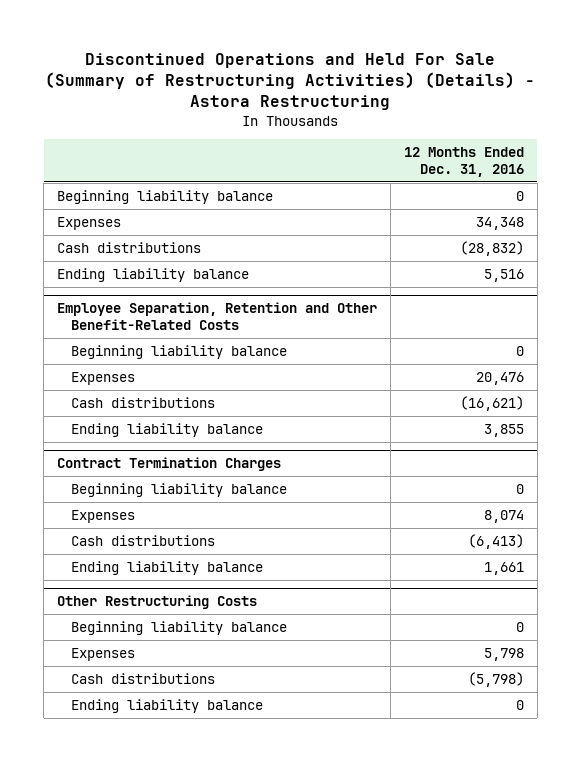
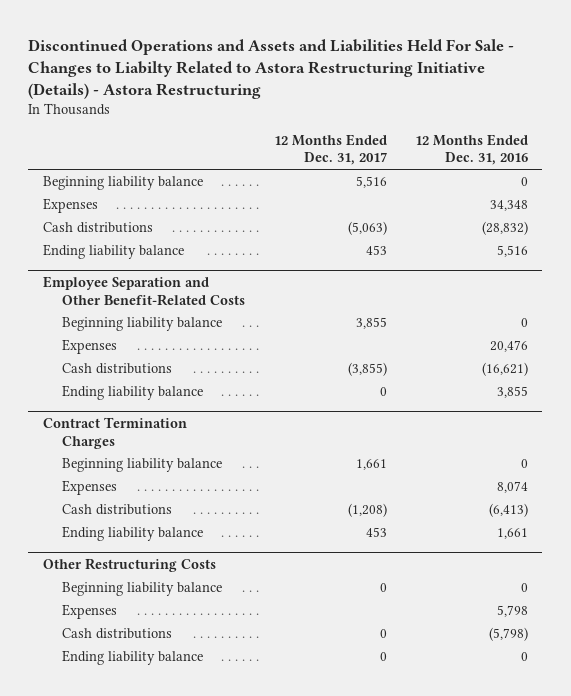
- Discontinued Operations and Held For Sale (Summary of Restructuring Activities) (Details) - Astora Restructuring
+ Discontinued Operations and Assets and Liabilities Held For Sale - Changes to Liabilty Related to Astora Restructuring Initiative (Details) - Astora Restructuring
- | 12 Months Ended Dec. 31, 2016
+ | 12 Months Ended Dec. 31, 2017 | 12 Months Ended Dec. 31, 2016
- Employee Separation, Retention and Other Benefit-Related Costs
+ Employee Separation and Other Benefit-Related Costs

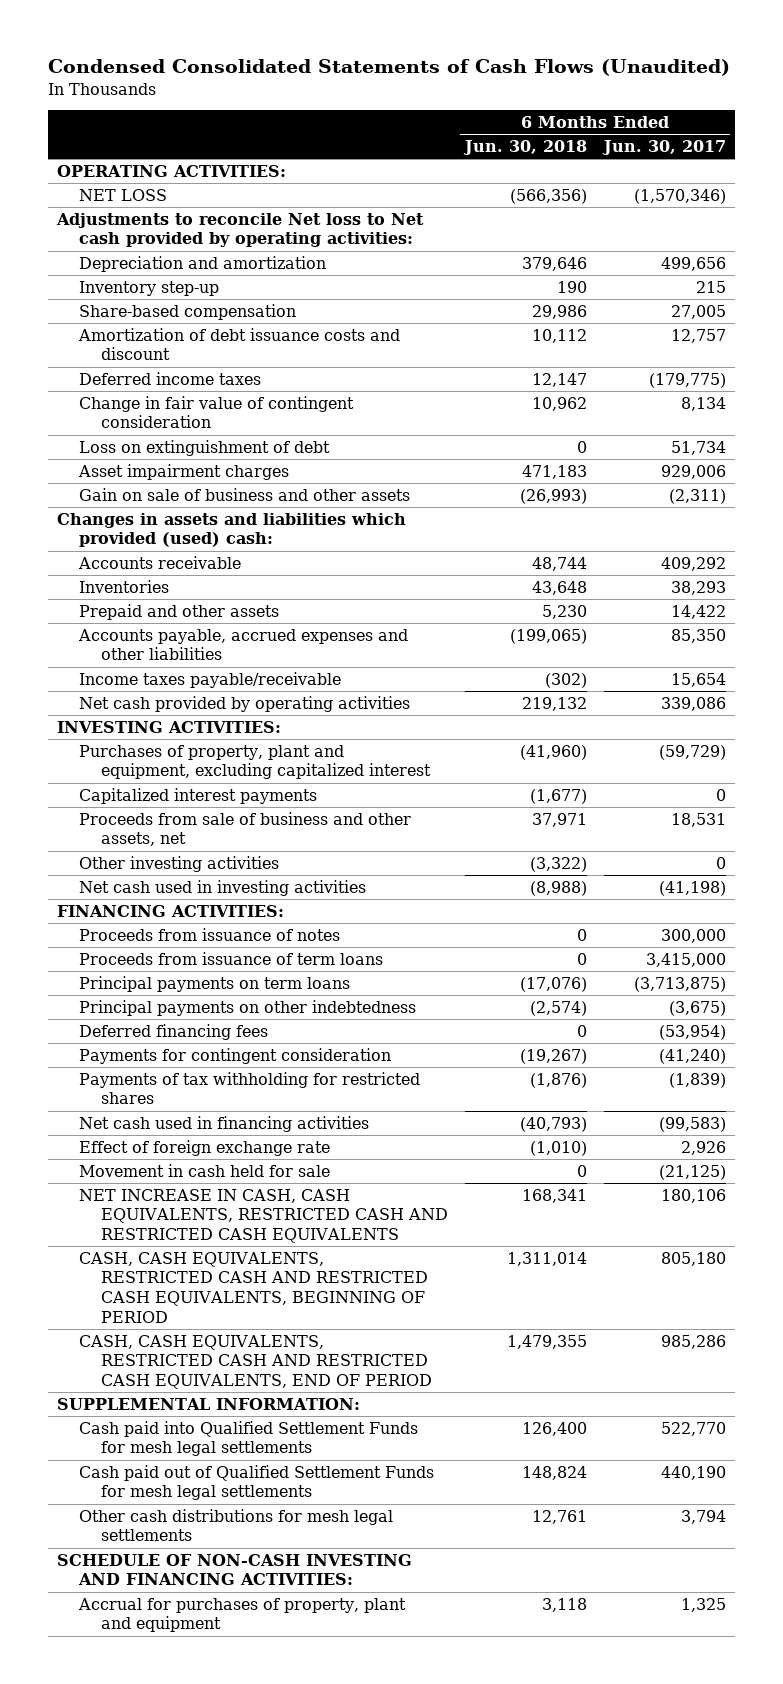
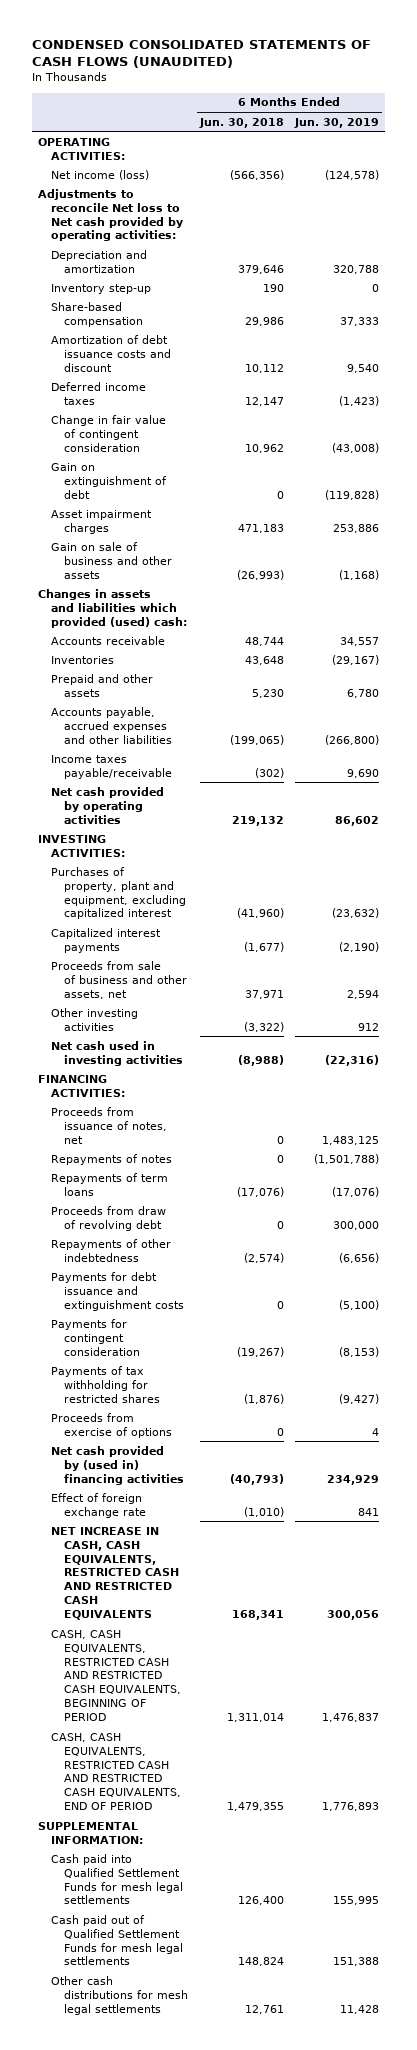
- Condensed Consolidated Statements of Cash Flows (Unaudited)
+ CONDENSED CONSOLIDATED STATEMENTS OF CASH FLOWS (UNAUDITED)
- | 6 Months Ended Jun. 30, 2018 | 6 Months Ended Jun. 30, 2017
+ | 6 Months Ended Jun. 30, 2018 | 6 Months Ended Jun. 30, 2019
- NET LOSS | (566,356) | (1,570,346)
+ Net income (loss) | (566,356) | (124,578)
- Loss on extinguishment of debt | 0 | 51,734
+ Gain on extinguishment of debt | 0 | (119,828)
- Proceeds from issuance of notes | 0 | 300,000
- Proceeds from issuance of term loans | 0 | 3,415,000
- Principal payments on term loans | (17,076) | (3,713,875)
- Principal payments on other indebtedness | (2,574) | (3,675)
- Deferred financing fees | 0 | (53,954)
+ Proceeds from issuance of notes, net | 0 | 1,483,125
+ Repayments of notes | 0 | (1,501,788)
+ Repayments of term loans | (17,076) | (17,076)
+ Proceeds from draw of revolving debt | 0 | 300,000
+ Repayments of other indebtedness | (2,574) | (6,656)
+ Payments for debt issuance and extinguishment costs | 0 | (5,100)
- Net cash used in financing activities | (40,793) | (99,583)
+ Proceeds from exercise of options | 0 | 4
+ Net cash provided by (used in) financing activities | (40,793) | 234,929
- Movement in cash held for sale | 0 | (21,125)
- SCHEDULE OF NON-CASH INVESTING AND FINANCING ACTIVITIES:
- Accrual for purchases of property, plant and equipment | 3,118 | 1,325

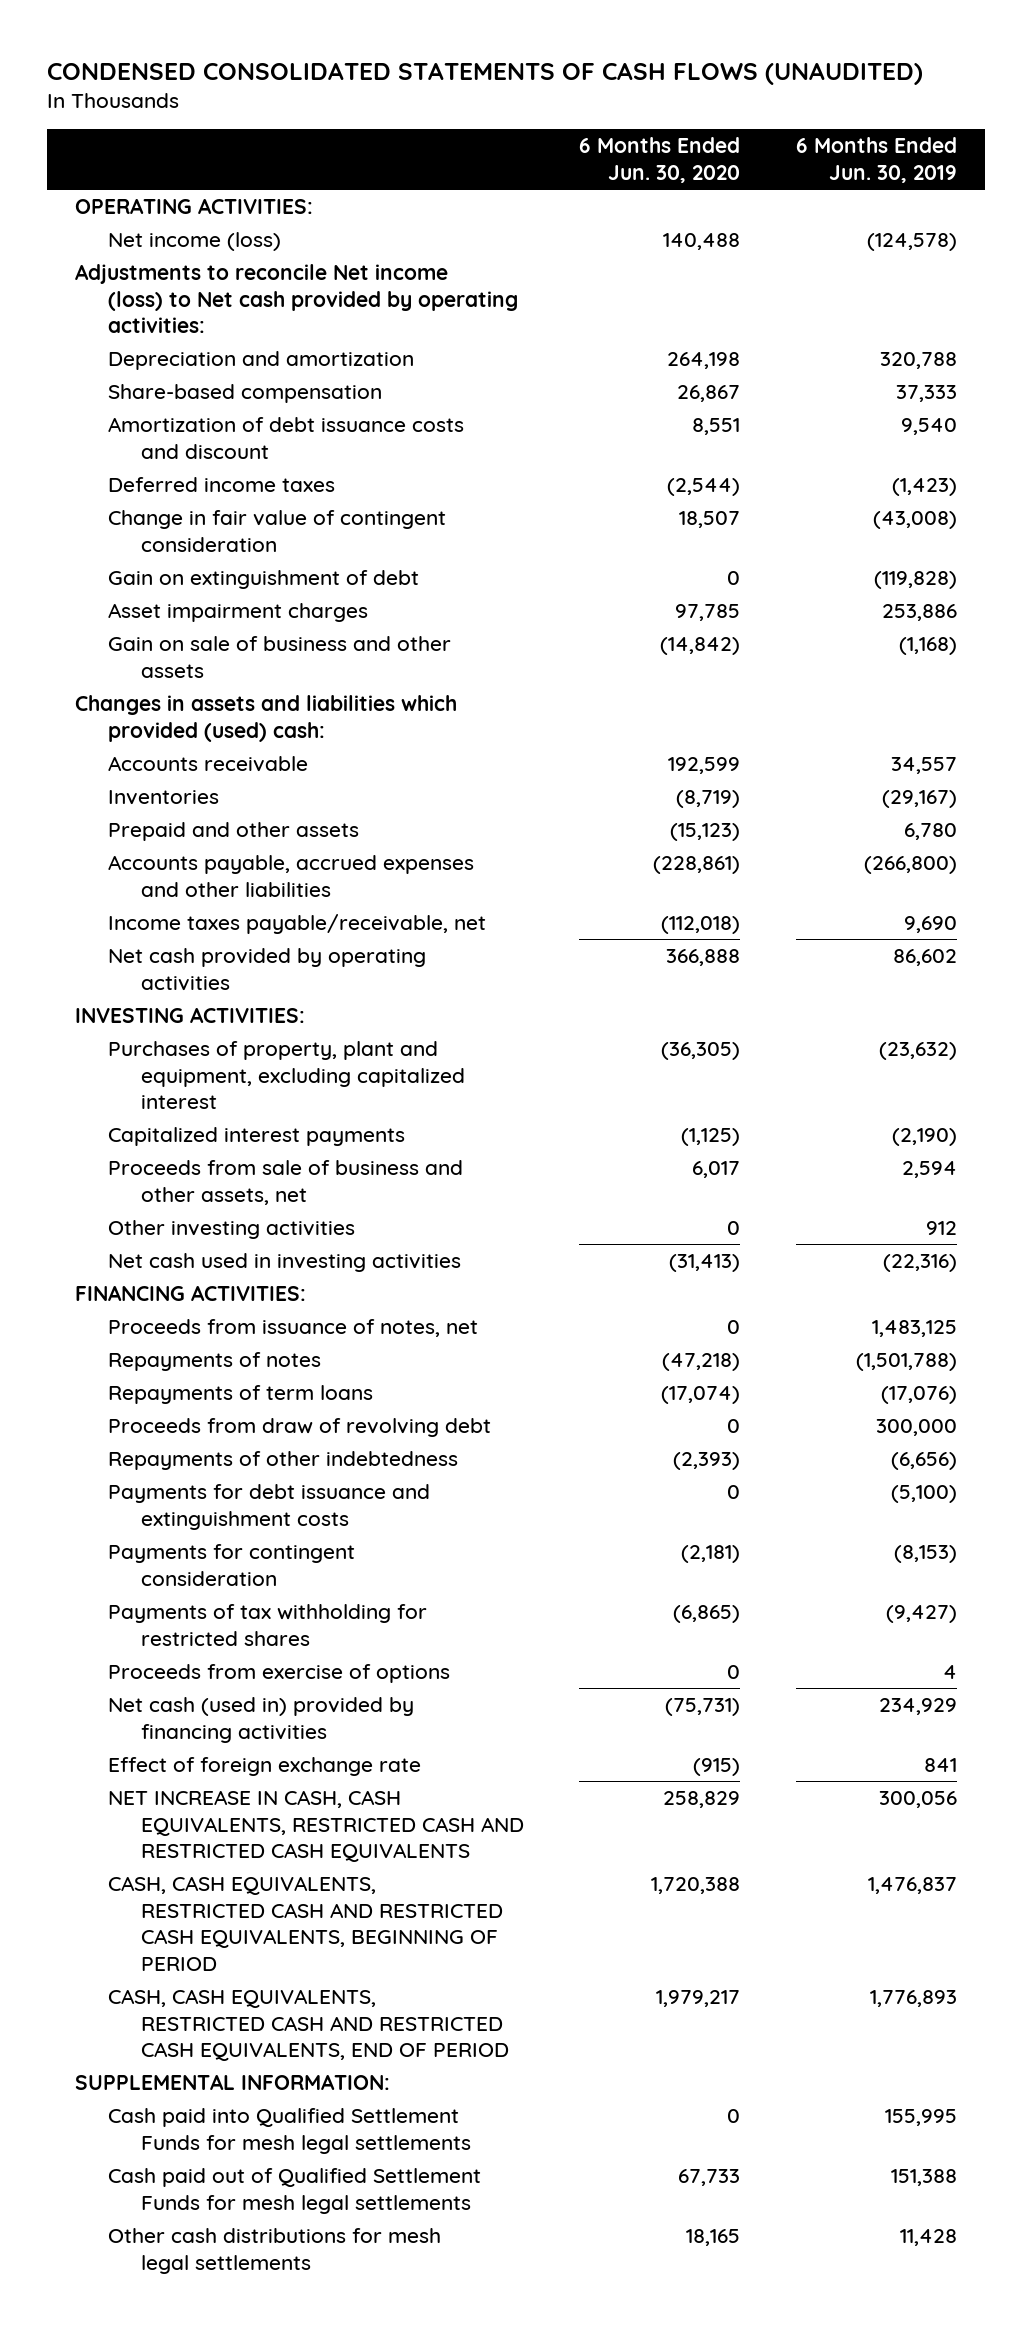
- | 6 Months Ended Jun. 30, 2018 | 6 Months Ended Jun. 30, 2019
+ | 6 Months Ended Jun. 30, 2020 | 6 Months Ended Jun. 30, 2019
- Adjustments to reconcile Net loss to Net cash provided by operating activities:
+ Adjustments to reconcile Net income (loss) to Net cash provided by operating activities:
- Inventory step-up | 190 | 0
- Income taxes payable/receivable | (302) | 9,690
+ Income taxes payable/receivable, net | (112,018) | 9,690
- Net cash provided by (used in) financing activities | (40,793) | 234,929
+ Net cash (used in) provided by financing activities | (75,731) | 234,929

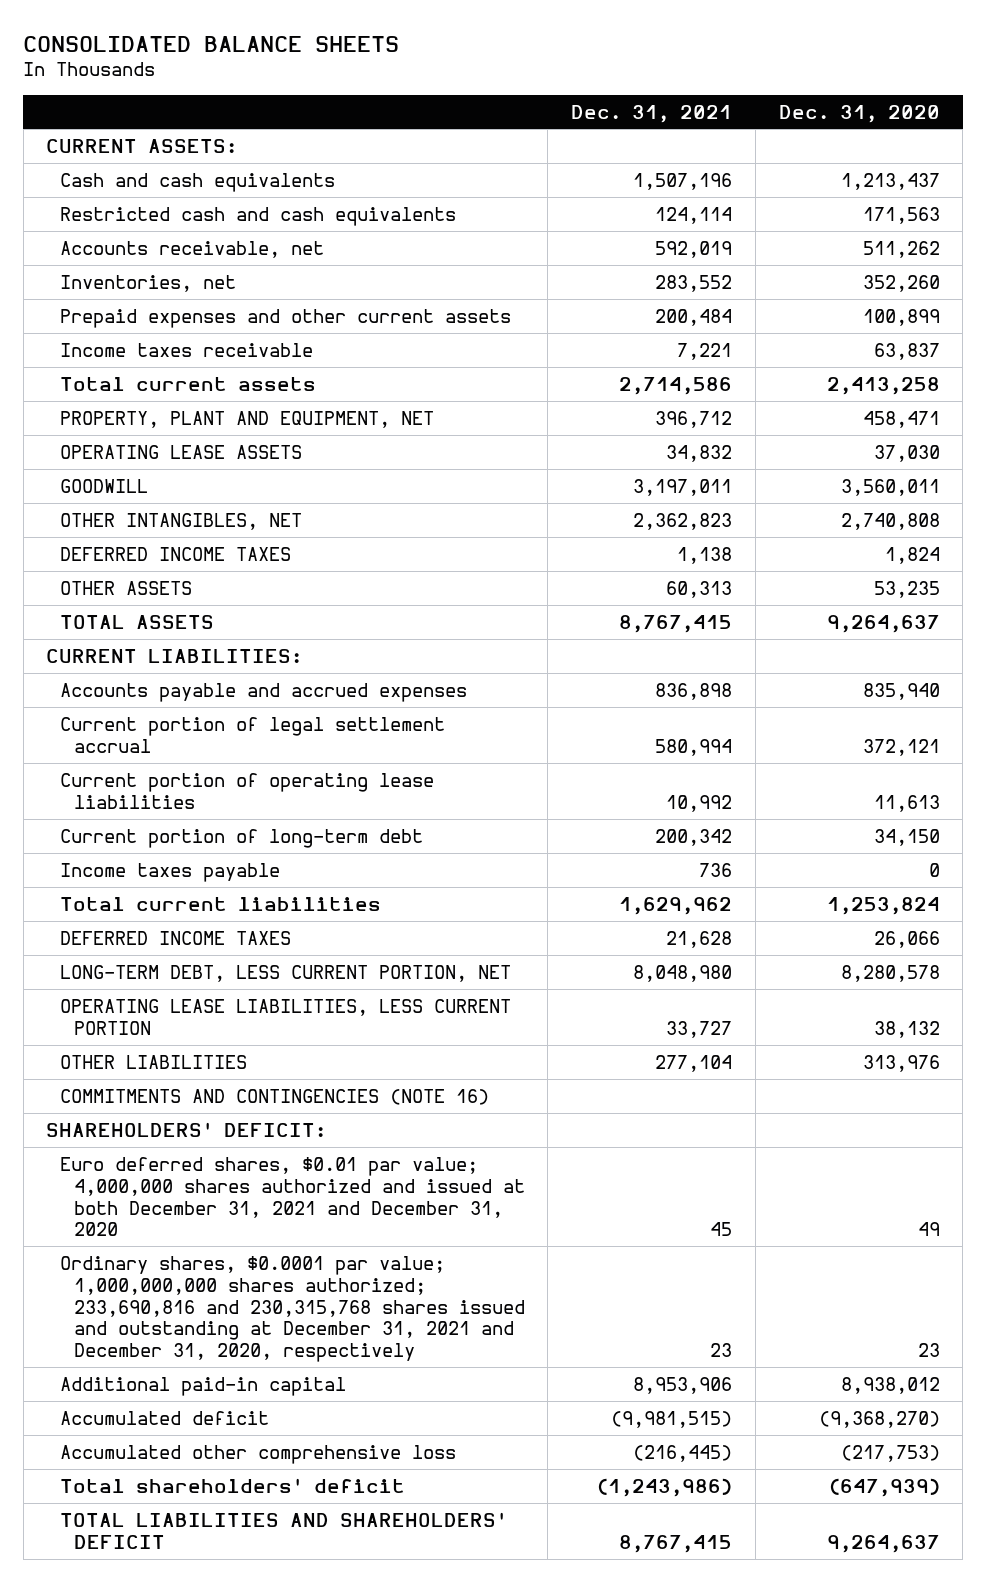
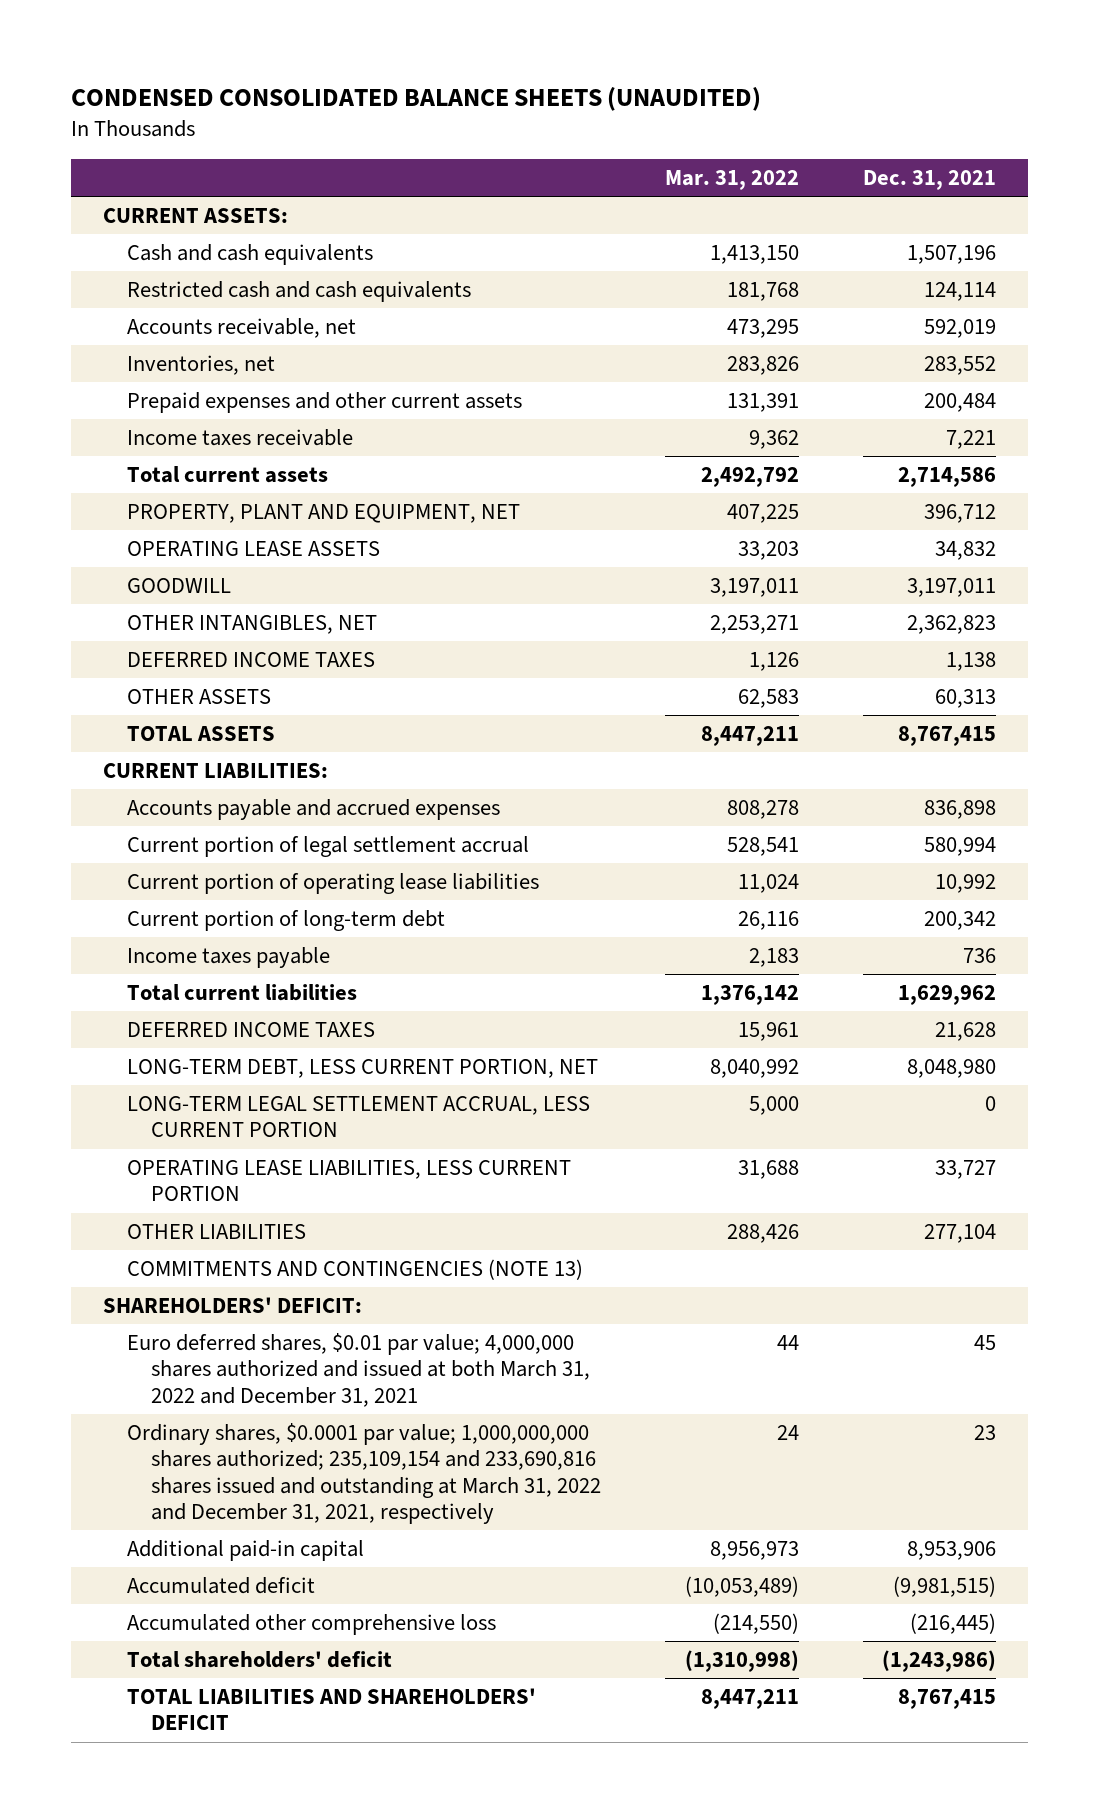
- CONSOLIDATED BALANCE SHEETS
+ CONDENSED CONSOLIDATED BALANCE SHEETS (UNAUDITED)
- | Dec. 31, 2021 | Dec. 31, 2020
+ | Mar. 31, 2022 | Dec. 31, 2021
+ LONG-TERM LEGAL SETTLEMENT ACCRUAL, LESS CURRENT PORTION | 5,000 | 0
- COMMITMENTS AND CONTINGENCIES (NOTE 16)
+ COMMITMENTS AND CONTINGENCIES (NOTE 13)
- Euro deferred shares, $0.01 par value; 4,000,000 shares authorized and issued at both December 31, 2021 and December 31, 2020 | 45 | 49
- Ordinary shares, $0.0001 par value; 1,000,000,000 shares authorized; 233,690,816 and 230,315,768 shares issued and outstanding at December 31, 2021 and December 31, 2020, respectively | 23 | 23
+ Euro deferred shares, $0.01 par value; 4,000,000 shares authorized and issued at both March 31, 2022 and December 31, 2021 | 44 | 45
+ Ordinary shares, $0.0001 par value; 1,000,000,000 shares authorized; 235,109,154 and 233,690,816 shares issued and outstanding at March 31, 2022 and December 31, 2021, respectively | 24 | 23

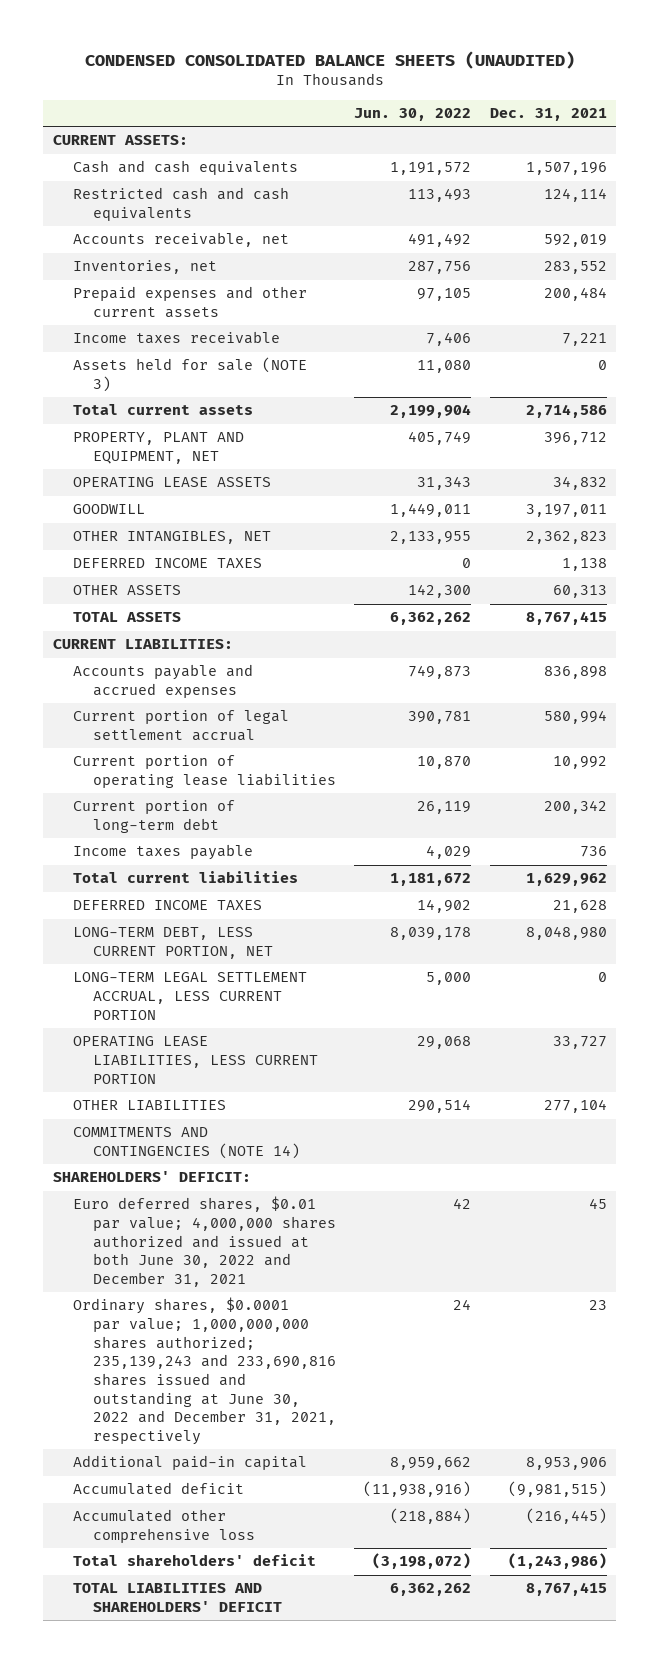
- | Mar. 31, 2022 | Dec. 31, 2021
+ | Jun. 30, 2022 | Dec. 31, 2021
+ Assets held for sale (NOTE 3) | 11,080 | 0
- COMMITMENTS AND CONTINGENCIES (NOTE 13)
+ COMMITMENTS AND CONTINGENCIES (NOTE 14)
- Euro deferred shares, $0.01 par value; 4,000,000 shares authorized and issued at both March 31, 2022 and December 31, 2021 | 44 | 45
- Ordinary shares, $0.0001 par value; 1,000,000,000 shares authorized; 235,109,154 and 233,690,816 shares issued and outstanding at March 31, 2022 and December 31, 2021, respectively | 24 | 23
+ Euro deferred shares, $0.01 par value; 4,000,000 shares authorized and issued at both June 30, 2022 and December 31, 2021 | 42 | 45
+ Ordinary shares, $0.0001 par value; 1,000,000,000 shares authorized; 235,139,243 and 233,690,816 shares issued and outstanding at June 30, 2022 and December 31, 2021, respectively | 24 | 23

